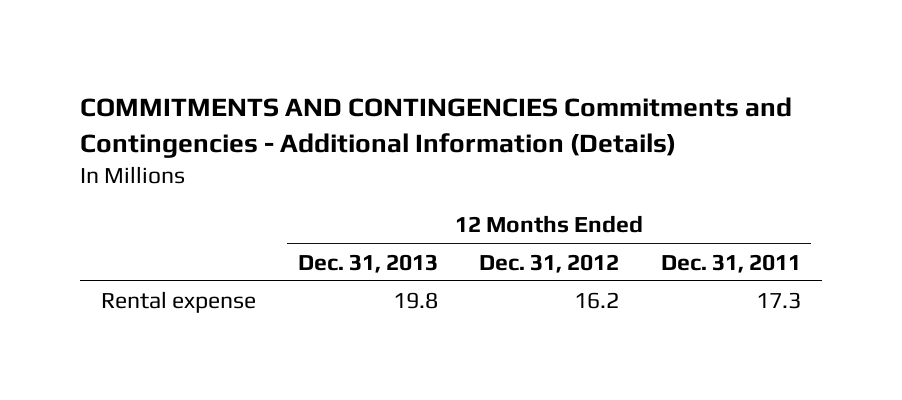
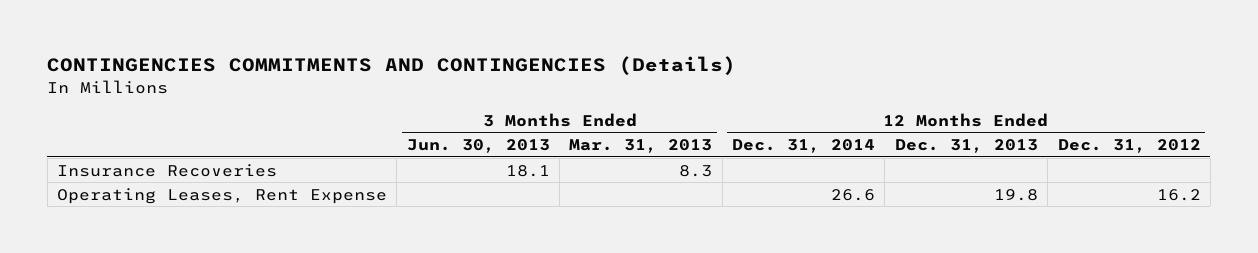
- COMMITMENTS AND CONTINGENCIES Commitments and Contingencies - Additional Information (Details)
+ CONTINGENCIES COMMITMENTS AND CONTINGENCIES (Details)
- | 12 Months Ended Dec. 31, 2013 | 12 Months Ended Dec. 31, 2012 | 12 Months Ended Dec. 31, 2011
+ | 3 Months Ended Jun. 30, 2013 | 3 Months Ended Mar. 31, 2013 | 12 Months Ended Dec. 31, 2014 | 12 Months Ended Dec. 31, 2013 | 12 Months Ended Dec. 31, 2012
- Rental expense | 19.8 | 16.2 | 17.3
+ Insurance Recoveries | 18.1 | 8.3 | | |
+ Operating Leases, Rent Expense | | | 26.6 | 19.8 | 16.2

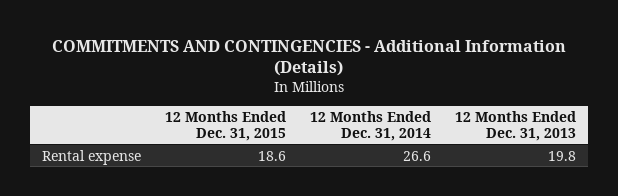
- CONTINGENCIES COMMITMENTS AND CONTINGENCIES (Details)
+ COMMITMENTS AND CONTINGENCIES - Additional Information (Details)
- | 3 Months Ended Jun. 30, 2013 | 3 Months Ended Mar. 31, 2013 | 12 Months Ended Dec. 31, 2014 | 12 Months Ended Dec. 31, 2013 | 12 Months Ended Dec. 31, 2012
+ | 12 Months Ended Dec. 31, 2015 | 12 Months Ended Dec. 31, 2014 | 12 Months Ended Dec. 31, 2013
- Insurance Recoveries | 18.1 | 8.3 | | |
- Operating Leases, Rent Expense | | | 26.6 | 19.8 | 16.2
+ Rental expense | 18.6 | 26.6 | 19.8

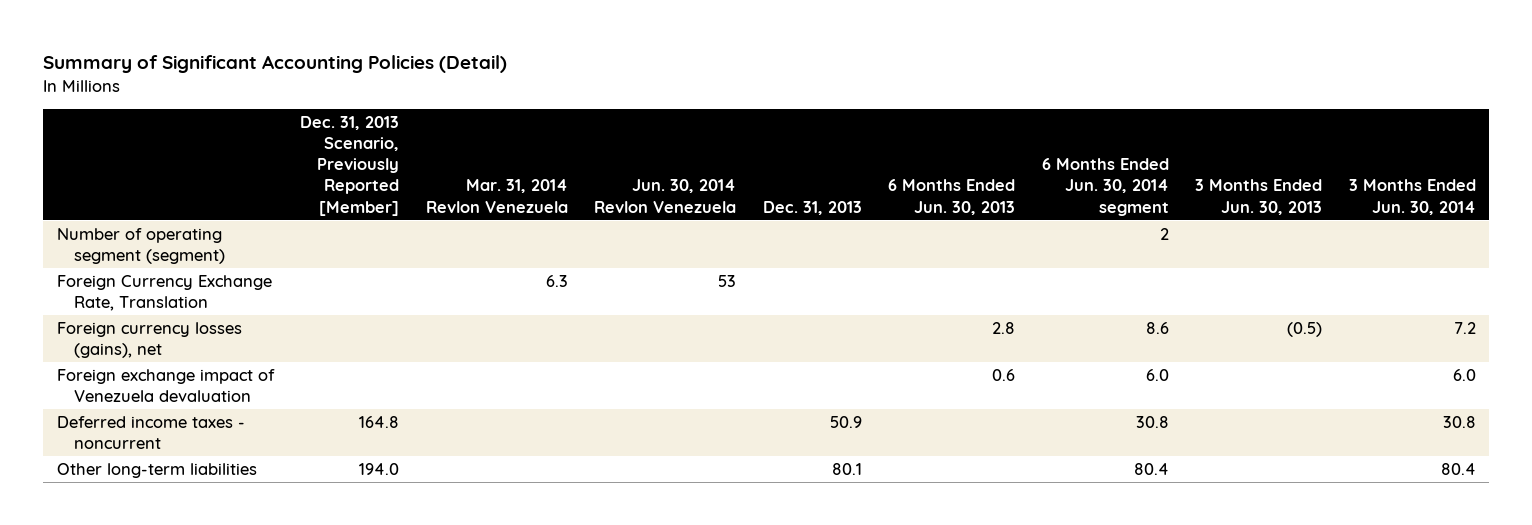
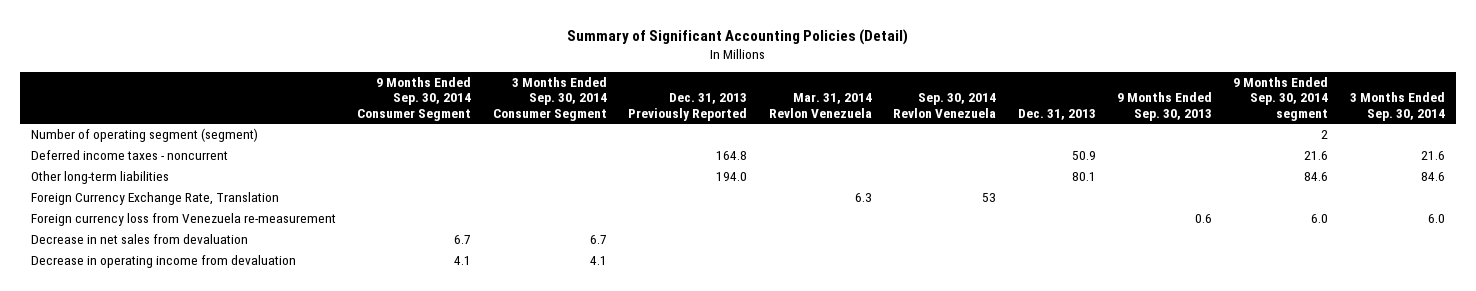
- | Dec. 31, 2013 Scenario, Previously Reported [Member] | Mar. 31, 2014 Revlon Venezuela | Jun. 30, 2014 Revlon Venezuela | Dec. 31, 2013 | 6 Months Ended Jun. 30, 2013 | 6 Months Ended Jun. 30, 2014 segment | 3 Months Ended Jun. 30, 2013 | 3 Months Ended Jun. 30, 2014
+ | 9 Months Ended Sep. 30, 2014 Consumer Segment | 3 Months Ended Sep. 30, 2014 Consumer Segment | Dec. 31, 2013 Previously Reported | Mar. 31, 2014 Revlon Venezuela | Sep. 30, 2014 Revlon Venezuela | Dec. 31, 2013 | 9 Months Ended Sep. 30, 2013 | 9 Months Ended Sep. 30, 2014 segment | 3 Months Ended Sep. 30, 2014
- Foreign currency losses (gains), net | | | | | 2.8 | 8.6 | (0.5) | 7.2
- Foreign exchange impact of Venezuela devaluation | | | | | 0.6 | 6.0 | | 6.0
moved down: Foreign Currency Exchange Rate, Translation | | | | 6.3 | 53 | | | |
+ Foreign currency loss from Venezuela re-measurement | | | | | | | 0.6 | 6.0 | 6.0
+ Decrease in net sales from devaluation | 6.7 | 6.7 | | | | | | |
+ Decrease in operating income from devaluation | 4.1 | 4.1 | | | | | | |

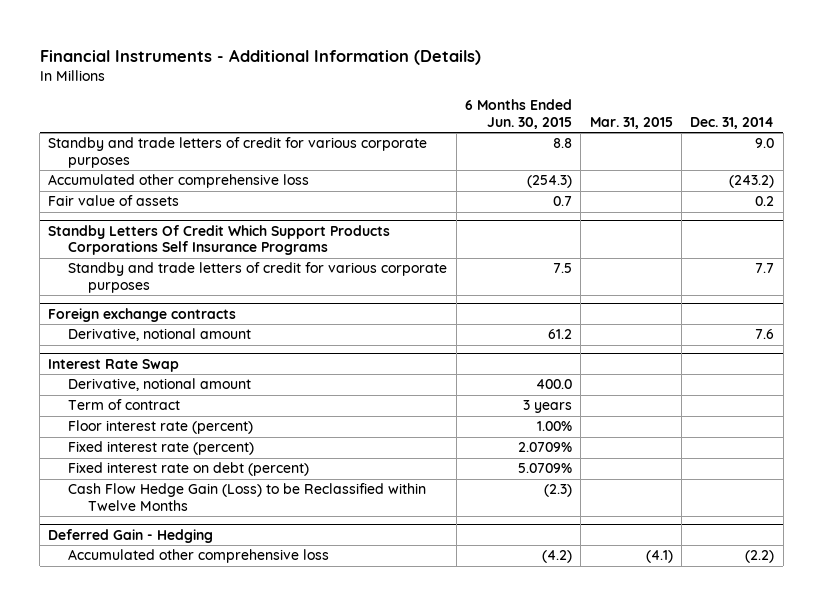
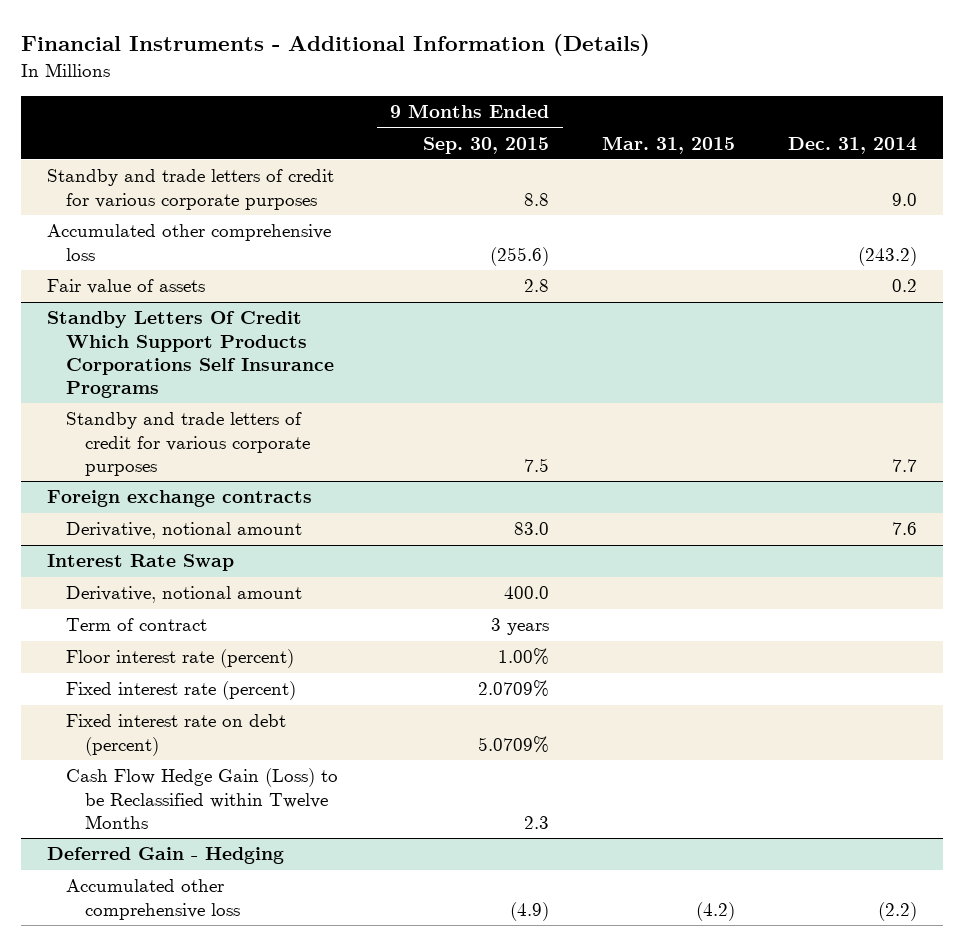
- | 6 Months Ended Jun. 30, 2015 | Mar. 31, 2015 | Dec. 31, 2014
+ | 9 Months Ended Sep. 30, 2015 | Mar. 31, 2015 | Dec. 31, 2014
@ Deferred Gain - Hedging
- Accumulated other comprehensive loss | (4.2) | (4.1) | (2.2)
+ Accumulated other comprehensive loss | (4.9) | (4.2) | (2.2)

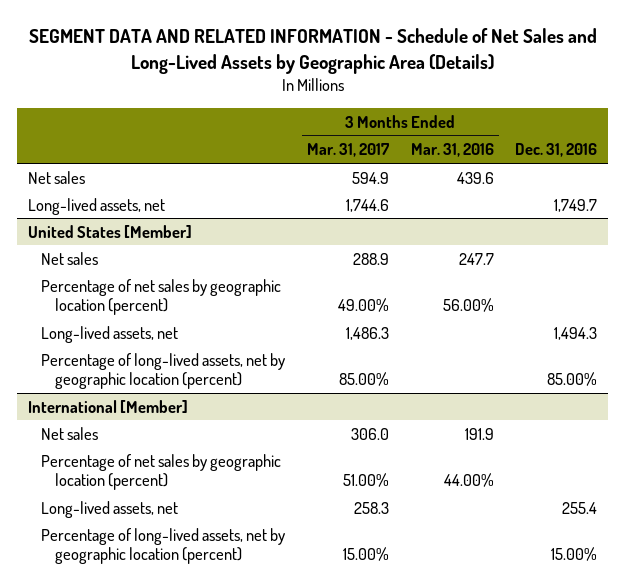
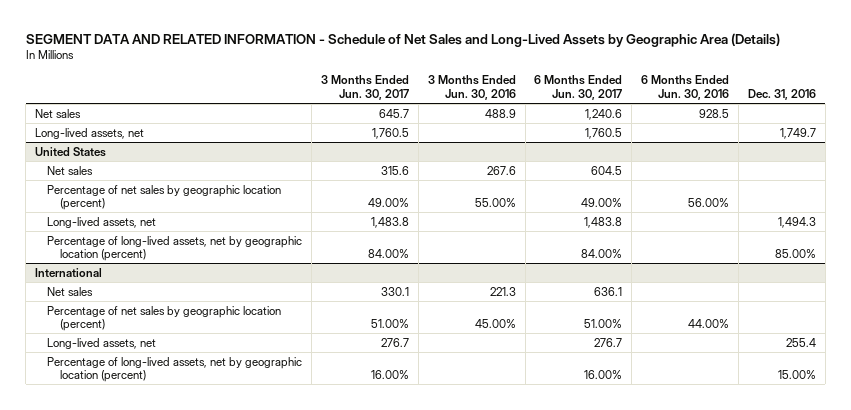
- | 3 Months Ended Mar. 31, 2017 | 3 Months Ended Mar. 31, 2016 | Dec. 31, 2016
+ | 3 Months Ended Jun. 30, 2017 | 3 Months Ended Jun. 30, 2016 | 6 Months Ended Jun. 30, 2017 | 6 Months Ended Jun. 30, 2016 | Dec. 31, 2016
- United States [Member]
+ United States
- International [Member]
+ International

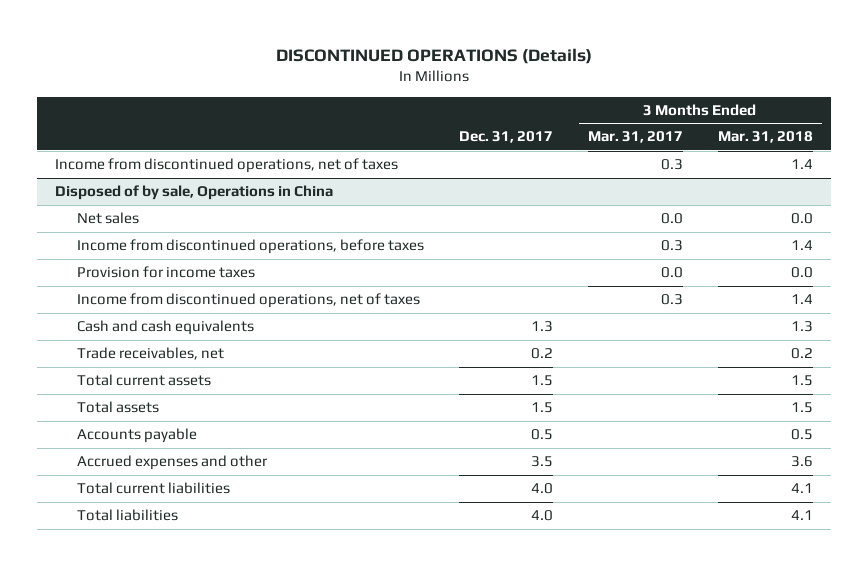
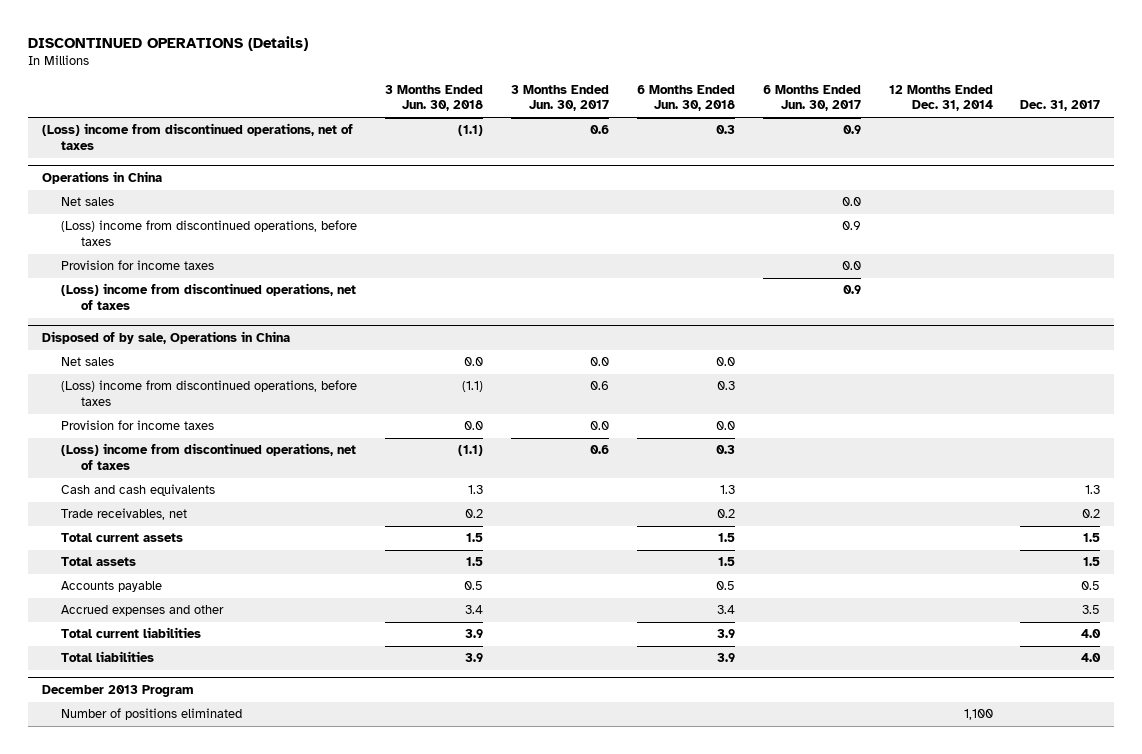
- | Dec. 31, 2017 | 3 Months Ended Mar. 31, 2017 | 3 Months Ended Mar. 31, 2018
+ | 3 Months Ended Jun. 30, 2018 | 3 Months Ended Jun. 30, 2017 | 6 Months Ended Jun. 30, 2018 | 6 Months Ended Jun. 30, 2017 | 12 Months Ended Dec. 31, 2014 | Dec. 31, 2017
- Income from discontinued operations, net of taxes | | 0.3 | 1.4
+ (Loss) income from discontinued operations, net of taxes | (1.1) | 0.6 | 0.3 | 0.9 | |
+ Operations in China
+ Net sales | | | | 0.0 | |
+ (Loss) income from discontinued operations, before taxes | | | | 0.9 | |
+ Provision for income taxes | | | | 0.0 | |
+ (Loss) income from discontinued operations, net of taxes | | | | 0.9 | |
@ Disposed of by sale, Operations in China
- Income from discontinued operations, before taxes | | 0.3 | 1.4
+ (Loss) income from discontinued operations, before taxes | (1.1) | 0.6 | 0.3 | | |
- Income from discontinued operations, net of taxes | | 0.3 | 1.4
+ (Loss) income from discontinued operations, net of taxes | (1.1) | 0.6 | 0.3 | | |
+ December 2013 Program
+ Number of positions eliminated | | | | | 1,100 |

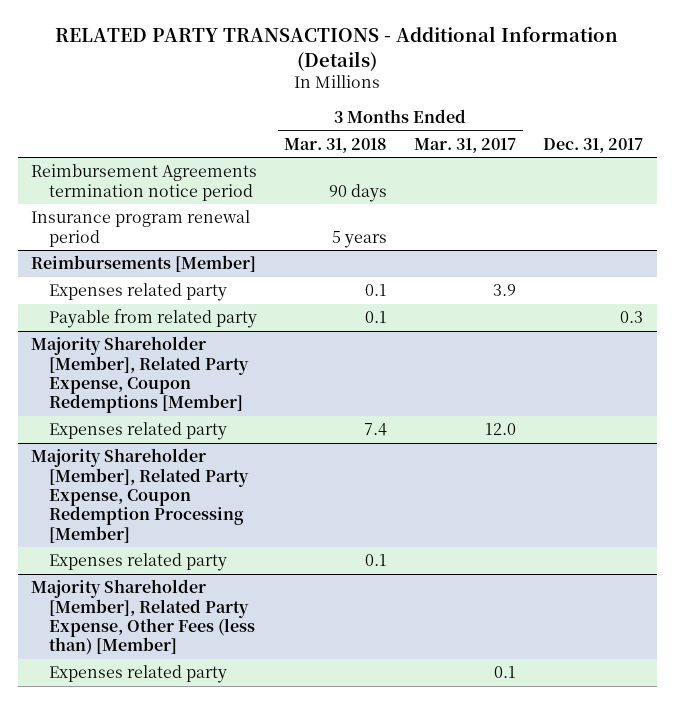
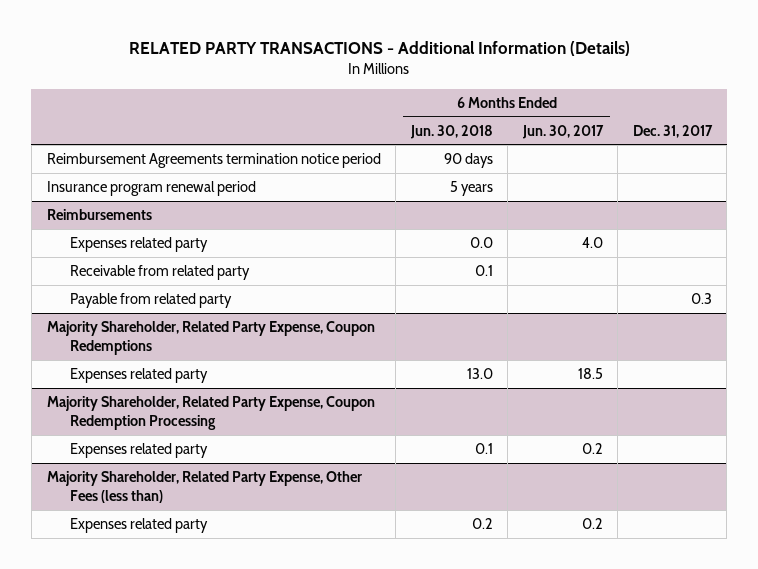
- | 3 Months Ended Mar. 31, 2018 | 3 Months Ended Mar. 31, 2017 | Dec. 31, 2017
+ | 6 Months Ended Jun. 30, 2018 | 6 Months Ended Jun. 30, 2017 | Dec. 31, 2017
- Reimbursements [Member]
+ Reimbursements
+ Receivable from related party | 0.1 | |
- Majority Shareholder [Member], Related Party Expense, Coupon Redemptions [Member]
+ Majority Shareholder, Related Party Expense, Coupon Redemptions
- Majority Shareholder [Member], Related Party Expense, Coupon Redemption Processing [Member]
+ Majority Shareholder, Related Party Expense, Coupon Redemption Processing
- Majority Shareholder [Member], Related Party Expense, Other Fees (less than) [Member]
+ Majority Shareholder, Related Party Expense, Other Fees (less than)

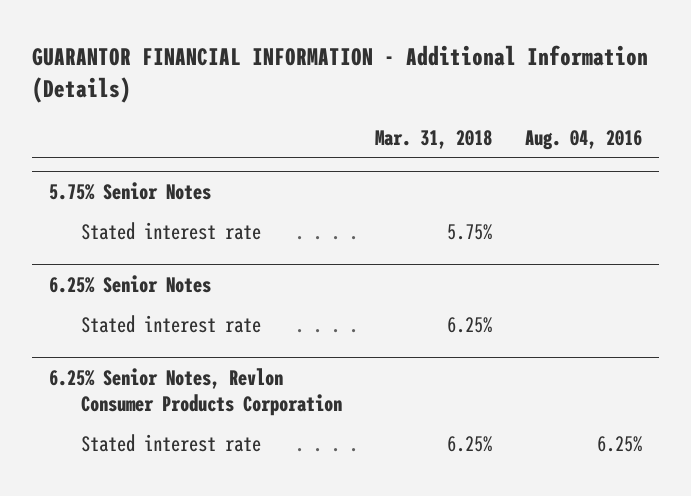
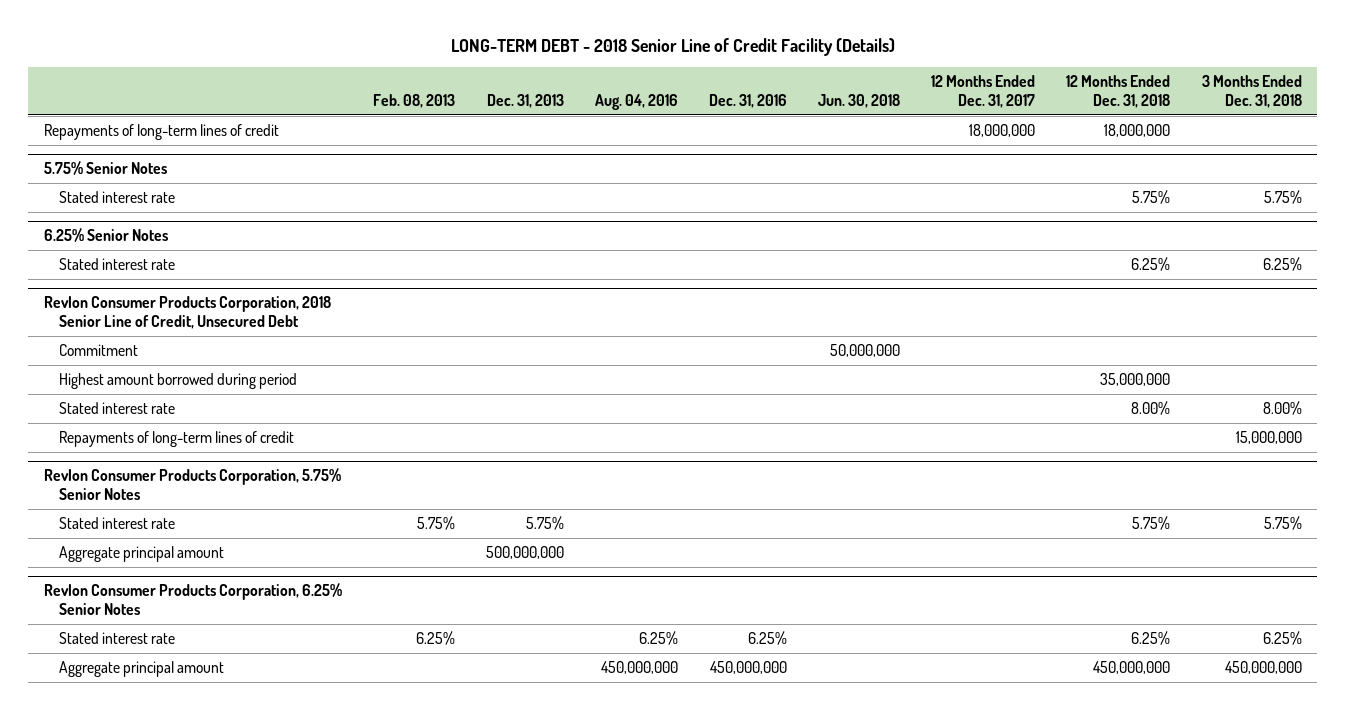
- GUARANTOR FINANCIAL INFORMATION - Additional Information (Details)
+ LONG-TERM DEBT - 2018 Senior Line of Credit Facility (Details)
- | Mar. 31, 2018 | Aug. 04, 2016
+ | Feb. 08, 2013 | Dec. 31, 2013 | Aug. 04, 2016 | Dec. 31, 2016 | Jun. 30, 2018 | 12 Months Ended Dec. 31, 2017 | 12 Months Ended Dec. 31, 2018 | 3 Months Ended Dec. 31, 2018
+ Repayments of long-term lines of credit | | | | | | 18,000,000 | 18,000,000 |
- 6.25% Senior Notes, Revlon Consumer Products Corporation
+ Revlon Consumer Products Corporation, 2018 Senior Line of Credit, Unsecured Debt
+ Commitment | | | | | 50,000,000 | | |
+ Highest amount borrowed during period | | | | | | | 35,000,000 |
+ Stated interest rate | | | | | | | 8.00% | 8.00%
+ Repayments of long-term lines of credit | | | | | | | | 15,000,000
+ Revlon Consumer Products Corporation, 5.75% Senior Notes
+ Stated interest rate | 5.75% | 5.75% | | | | | 5.75% | 5.75%
+ Aggregate principal amount | | 500,000,000 | | | | | |
+ Revlon Consumer Products Corporation, 6.25% Senior Notes
+ Aggregate principal amount | | | 450,000,000 | 450,000,000 | | | 450,000,000 | 450,000,000

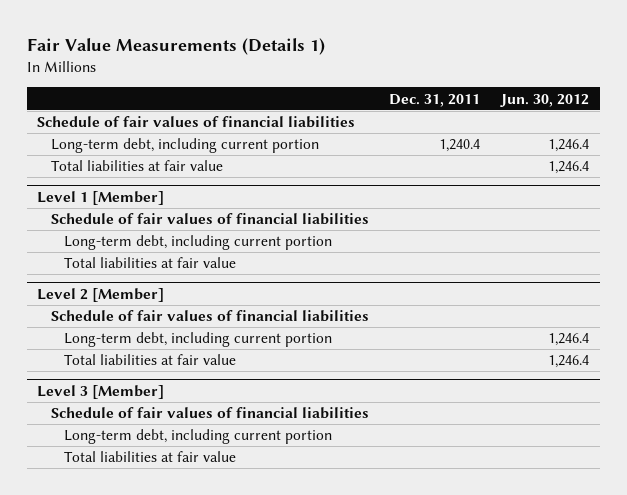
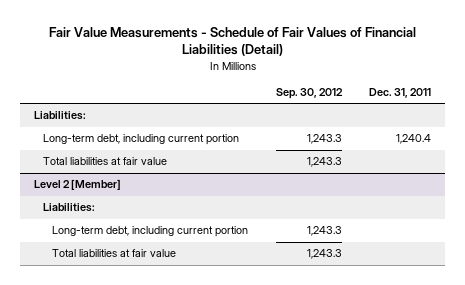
- Fair Value Measurements (Details 1)
+ Fair Value Measurements - Schedule of Fair Values of Financial Liabilities (Detail)
- | Dec. 31, 2011 | Jun. 30, 2012
+ | Sep. 30, 2012 | Dec. 31, 2011
- Schedule of fair values of financial liabilities
+ Liabilities:
- Level 1 [Member]
- Schedule of fair values of financial liabilities
- Long-term debt, including current portion
- Total liabilities at fair value
@ Level 2 [Member]
- Schedule of fair values of financial liabilities
+ Liabilities:
- Level 3 [Member]
- Schedule of fair values of financial liabilities
- Long-term debt, including current portion
- Total liabilities at fair value

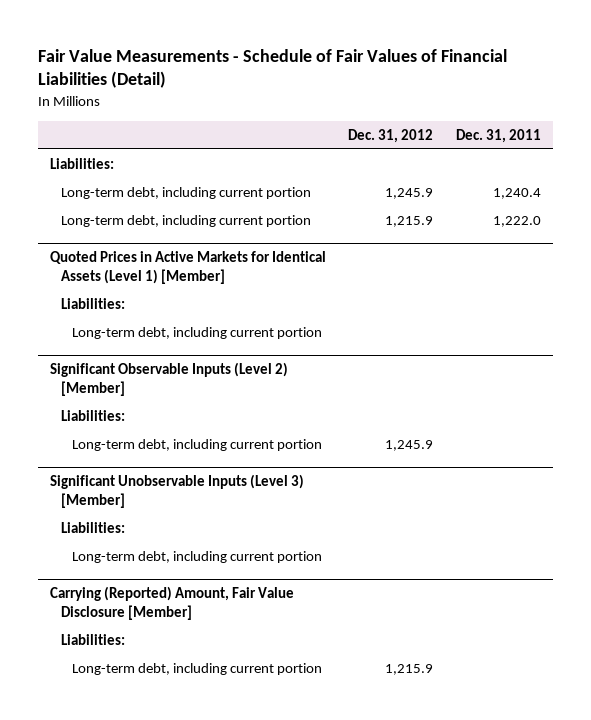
- | Sep. 30, 2012 | Dec. 31, 2011
+ | Dec. 31, 2012 | Dec. 31, 2011
- Total liabilities at fair value | 1,243.3 |
- Level 2 [Member]
+ Long-term debt, including current portion | 1,215.9 | 1,222.0
+ Quoted Prices in Active Markets for Identical Assets (Level 1) [Member]
+ Liabilities:
+ Long-term debt, including current portion
+ Significant Observable Inputs (Level 2) [Member]
- Total liabilities at fair value | 1,243.3 |
+ Significant Unobservable Inputs (Level 3) [Member]
+ Liabilities:
+ Long-term debt, including current portion
+ Carrying (Reported) Amount, Fair Value Disclosure [Member]
+ Liabilities:
+ Long-term debt, including current portion | 1,215.9 |

